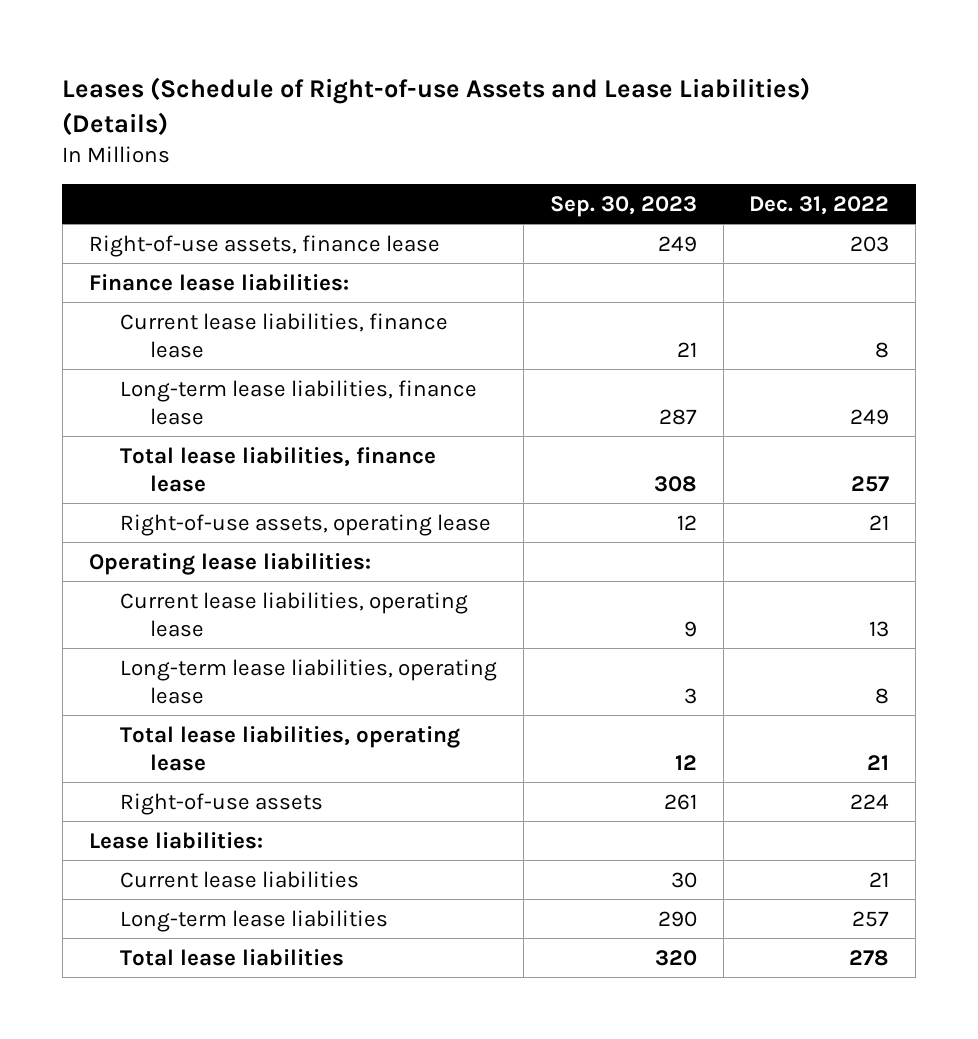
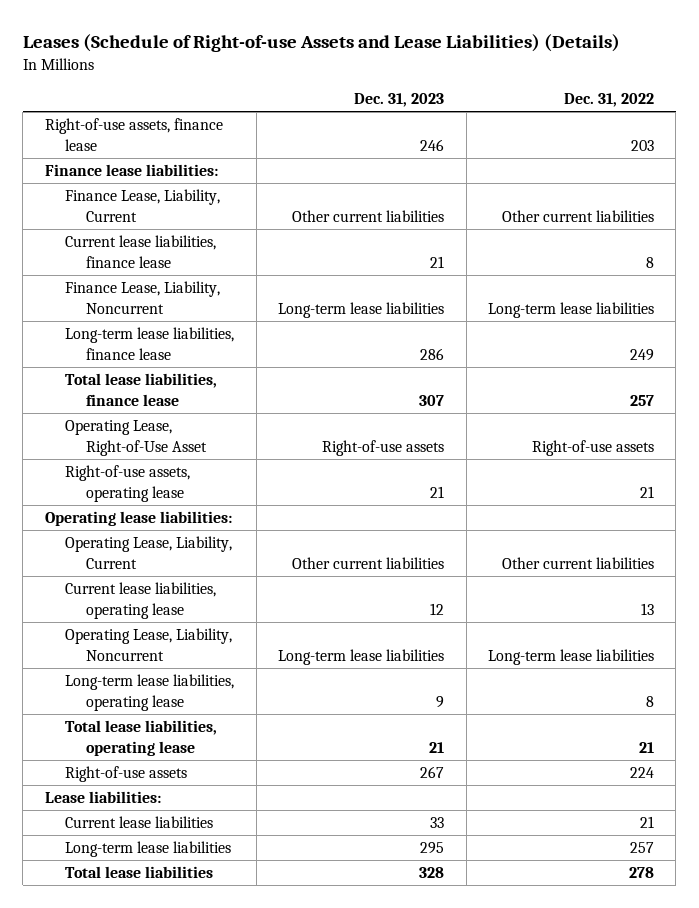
- | Sep. 30, 2023 | Dec. 31, 2022
+ | Dec. 31, 2023 | Dec. 31, 2022
+ Finance Lease, Liability, Current | Other current liabilities | Other current liabilities
+ Finance Lease, Liability, Noncurrent | Long-term lease liabilities | Long-term lease liabilities
+ Operating Lease, Right-of-Use Asset | Right-of-use assets | Right-of-use assets
+ Operating Lease, Liability, Current | Other current liabilities | Other current liabilities
+ Operating Lease, Liability, Noncurrent | Long-term lease liabilities | Long-term lease liabilities

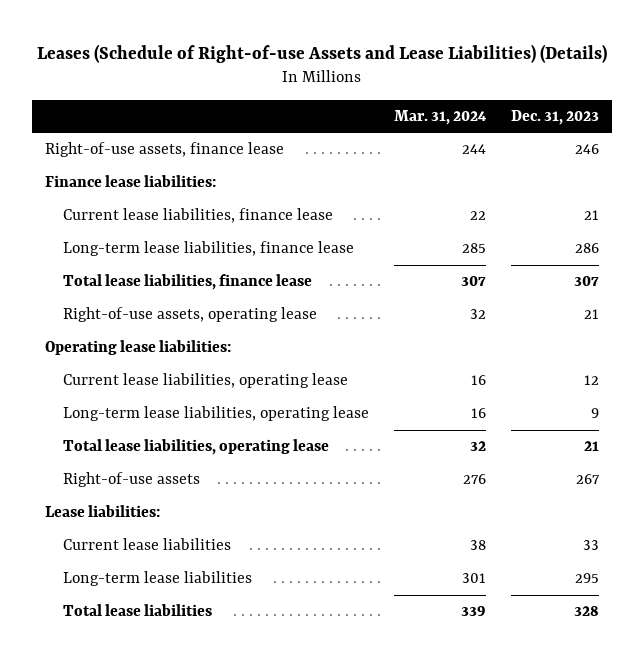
- | Dec. 31, 2023 | Dec. 31, 2022
+ | Mar. 31, 2024 | Dec. 31, 2023
- Finance Lease, Liability, Current | Other current liabilities | Other current liabilities
- Finance Lease, Liability, Noncurrent | Long-term lease liabilities | Long-term lease liabilities
- Operating Lease, Right-of-Use Asset | Right-of-use assets | Right-of-use assets
- Operating Lease, Liability, Current | Other current liabilities | Other current liabilities
- Operating Lease, Liability, Noncurrent | Long-term lease liabilities | Long-term lease liabilities

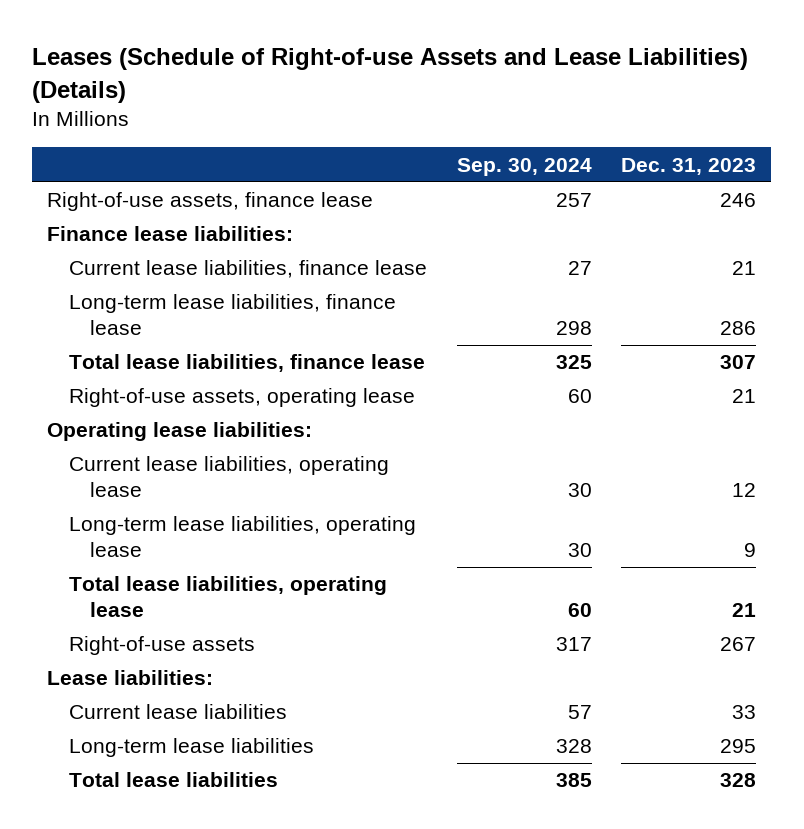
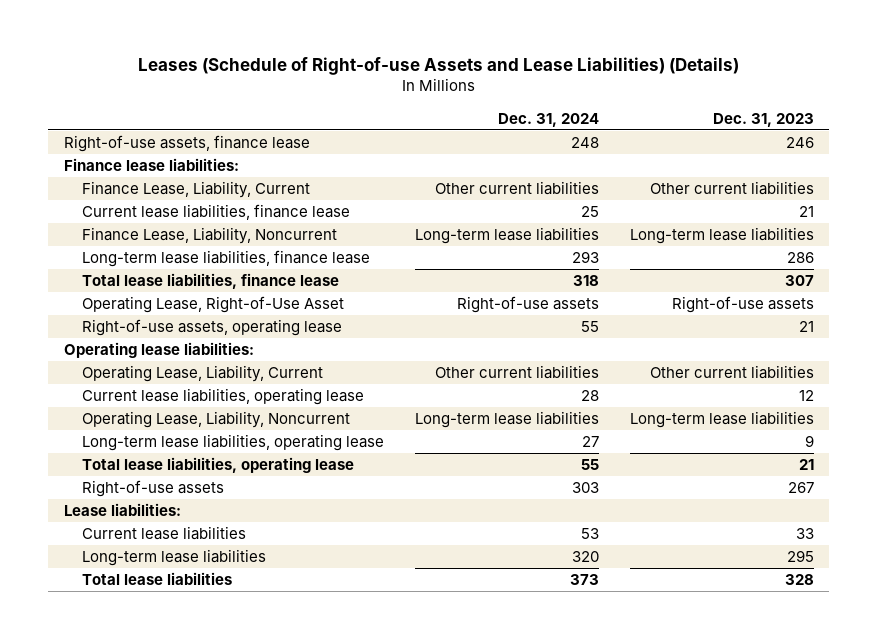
- | Sep. 30, 2024 | Dec. 31, 2023
+ | Dec. 31, 2024 | Dec. 31, 2023
+ Finance Lease, Liability, Current | Other current liabilities | Other current liabilities
+ Finance Lease, Liability, Noncurrent | Long-term lease liabilities | Long-term lease liabilities
+ Operating Lease, Right-of-Use Asset | Right-of-use assets | Right-of-use assets
+ Operating Lease, Liability, Current | Other current liabilities | Other current liabilities
+ Operating Lease, Liability, Noncurrent | Long-term lease liabilities | Long-term lease liabilities

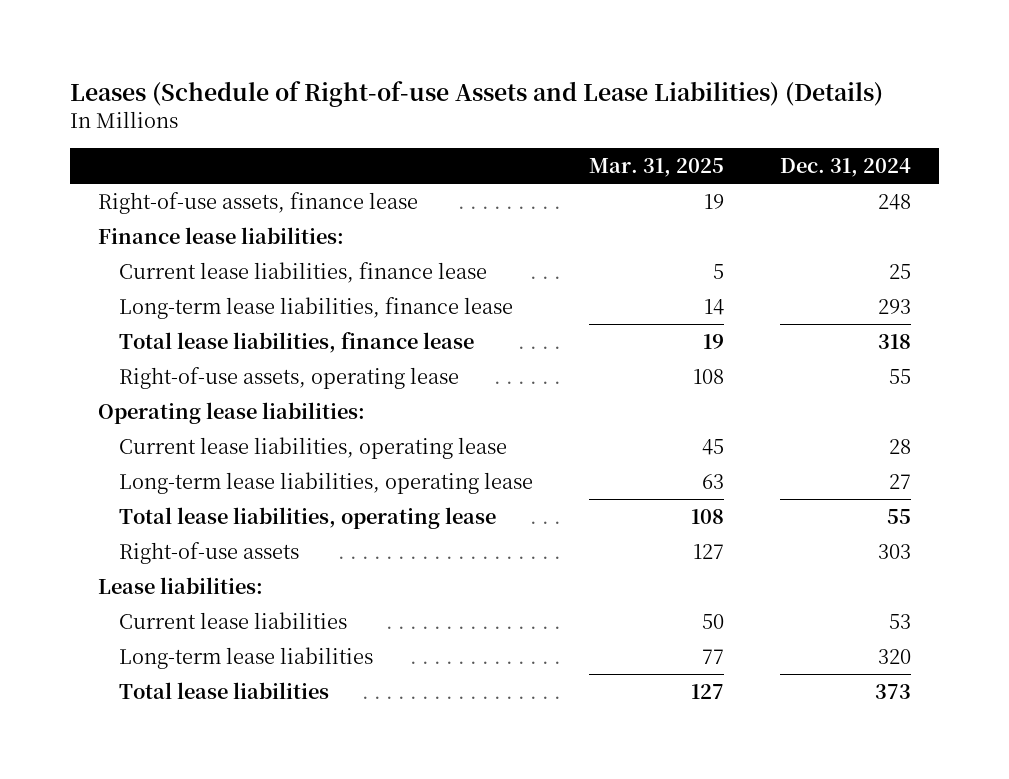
- | Dec. 31, 2024 | Dec. 31, 2023
+ | Mar. 31, 2025 | Dec. 31, 2024
- Finance Lease, Liability, Current | Other current liabilities | Other current liabilities
- Finance Lease, Liability, Noncurrent | Long-term lease liabilities | Long-term lease liabilities
- Operating Lease, Right-of-Use Asset | Right-of-use assets | Right-of-use assets
- Operating Lease, Liability, Current | Other current liabilities | Other current liabilities
- Operating Lease, Liability, Noncurrent | Long-term lease liabilities | Long-term lease liabilities

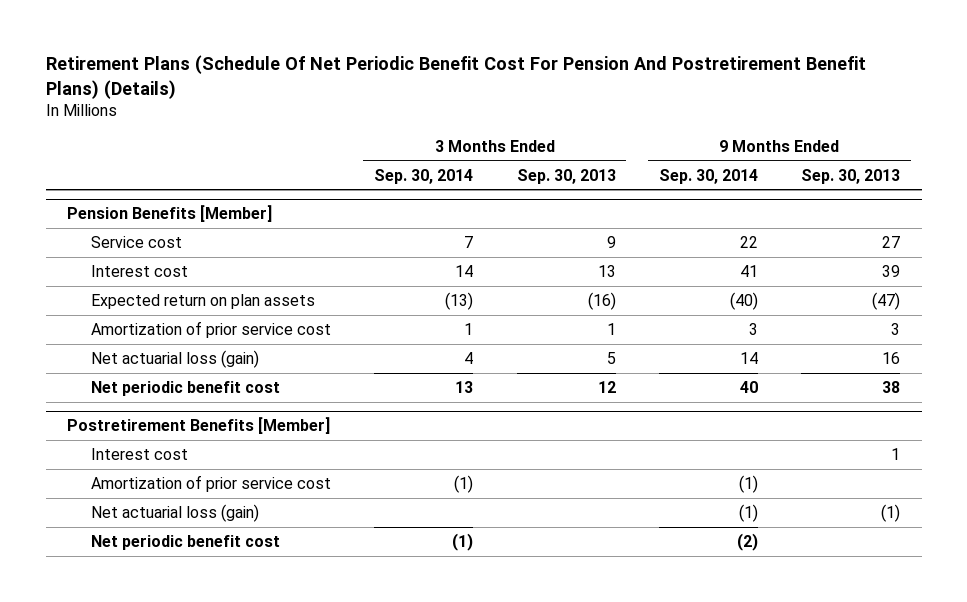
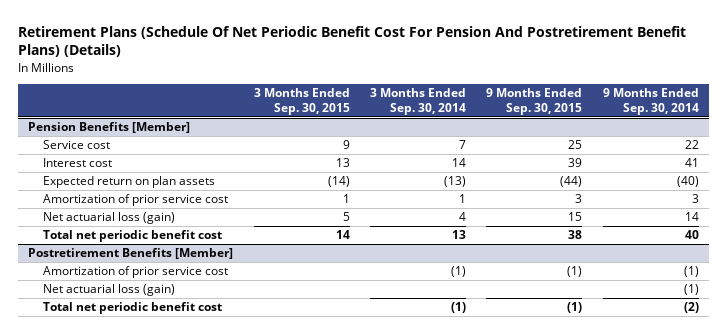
- | 3 Months Ended Sep. 30, 2014 | 3 Months Ended Sep. 30, 2013 | 9 Months Ended Sep. 30, 2014 | 9 Months Ended Sep. 30, 2013
+ | 3 Months Ended Sep. 30, 2015 | 3 Months Ended Sep. 30, 2014 | 9 Months Ended Sep. 30, 2015 | 9 Months Ended Sep. 30, 2014
@ Pension Benefits [Member]
- Net periodic benefit cost | 13 | 12 | 40 | 38
+ Total net periodic benefit cost | 14 | 13 | 38 | 40
@ Postretirement Benefits [Member]
- Interest cost | | | | 1
- Net periodic benefit cost | (1) | | (2) |
+ Total net periodic benefit cost | | (1) | (1) | (2)

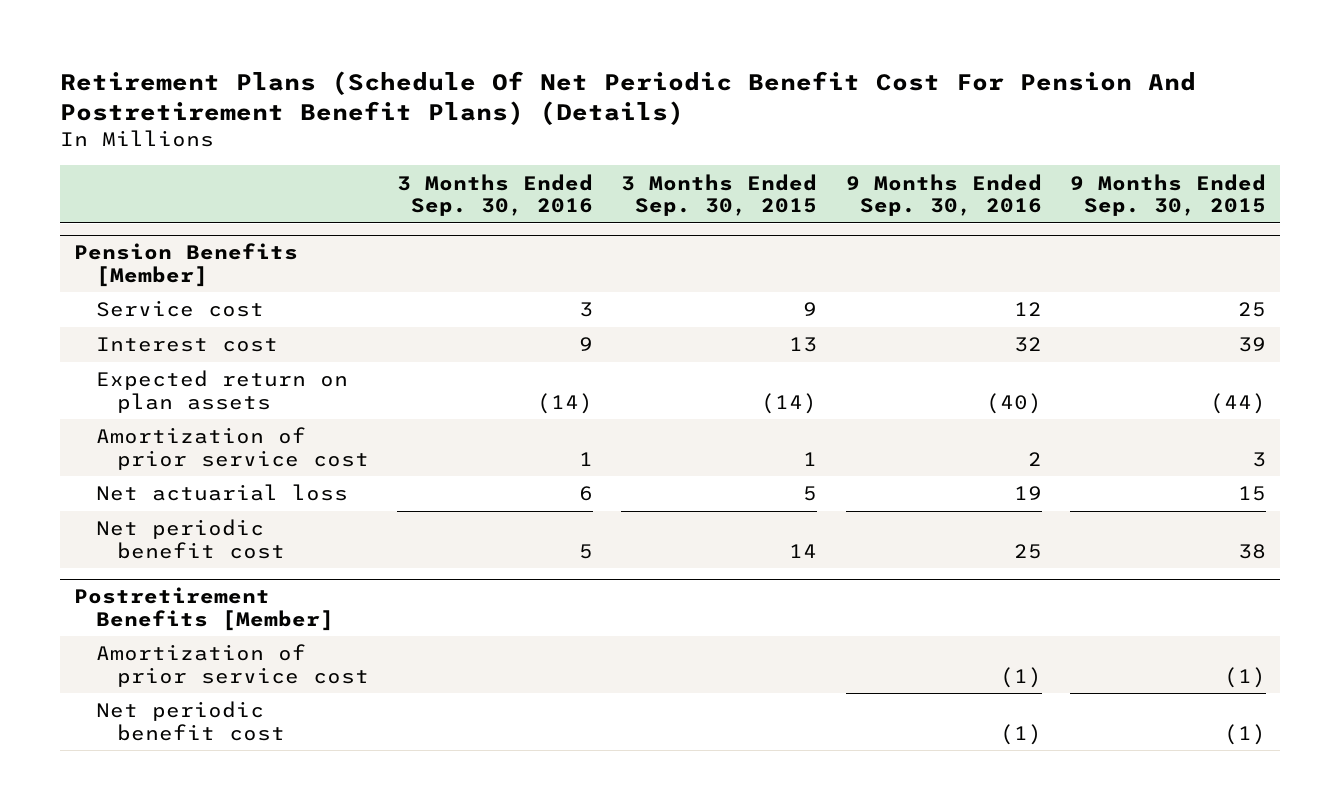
- | 3 Months Ended Sep. 30, 2015 | 3 Months Ended Sep. 30, 2014 | 9 Months Ended Sep. 30, 2015 | 9 Months Ended Sep. 30, 2014
+ | 3 Months Ended Sep. 30, 2016 | 3 Months Ended Sep. 30, 2015 | 9 Months Ended Sep. 30, 2016 | 9 Months Ended Sep. 30, 2015
@ Pension Benefits [Member]
- Net actuarial loss (gain) | 5 | 4 | 15 | 14
- Total net periodic benefit cost | 14 | 13 | 38 | 40
+ Net actuarial loss | 6 | 5 | 19 | 15
+ Net periodic benefit cost | 5 | 14 | 25 | 38
@ Postretirement Benefits [Member]
- Net actuarial loss (gain) | | | | (1)
- Total net periodic benefit cost | | (1) | (1) | (2)
+ Net periodic benefit cost | | | (1) | (1)

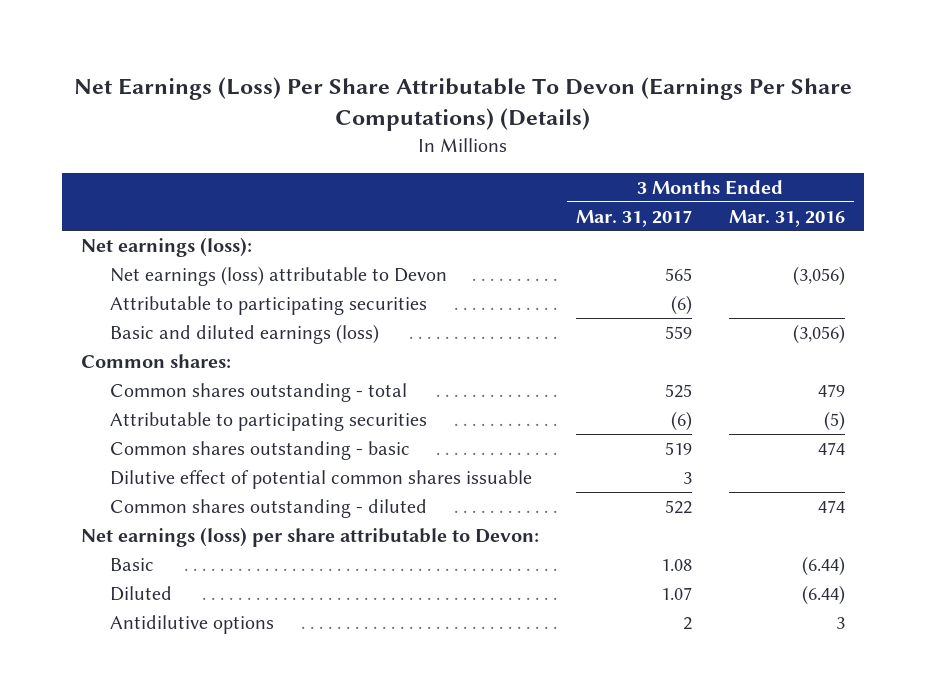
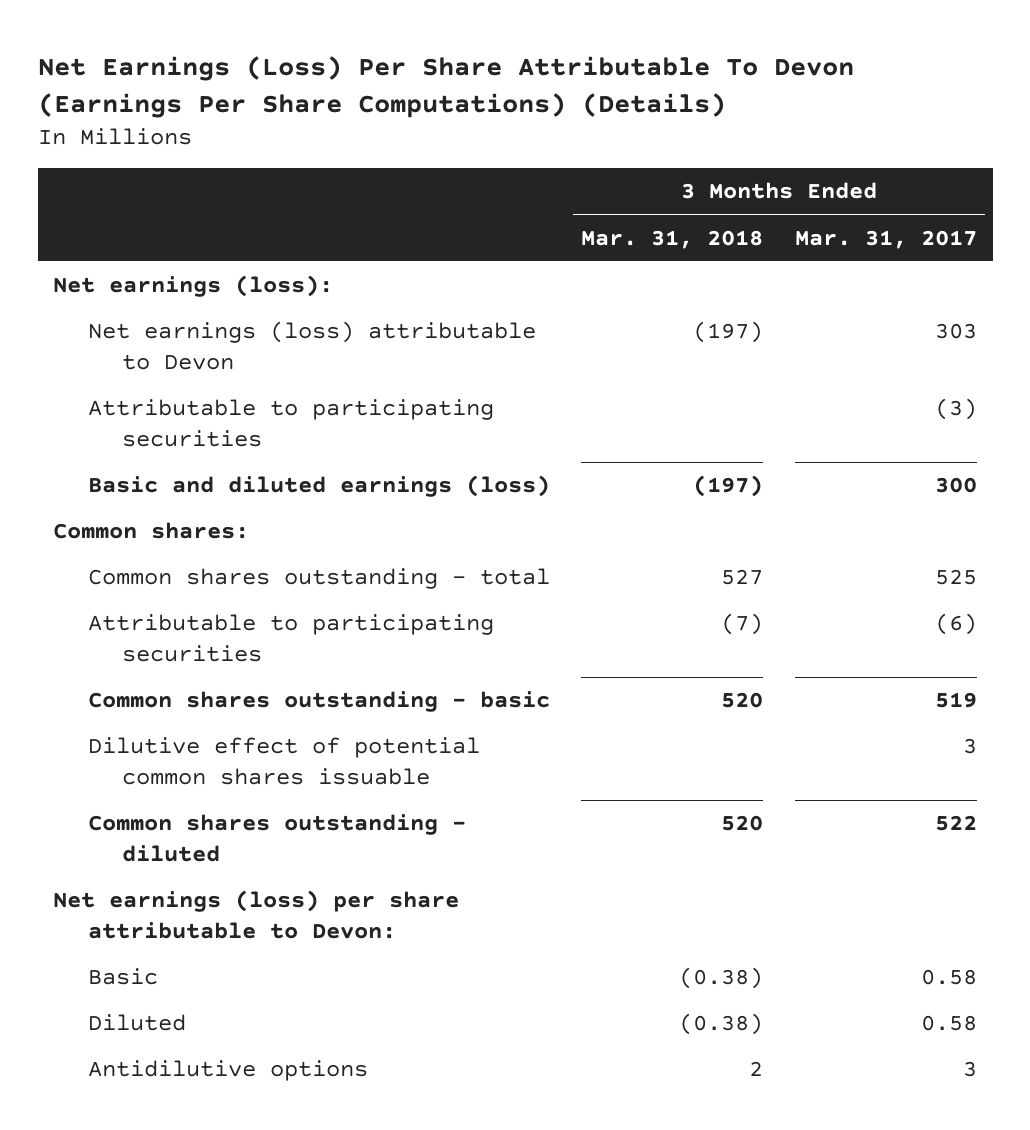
- | 3 Months Ended Mar. 31, 2017 | 3 Months Ended Mar. 31, 2016
+ | 3 Months Ended Mar. 31, 2018 | 3 Months Ended Mar. 31, 2017
- Net earnings (loss) attributable to Devon | 565 | (3,056)
- Attributable to participating securities | (6) |
- Basic and diluted earnings (loss) | 559 | (3,056)
+ Net earnings (loss) attributable to Devon | (197) | 303
+ Attributable to participating securities | | (3)
+ Basic and diluted earnings (loss) | (197) | 300
- Basic | 1.08 | (6.44)
- Diluted | 1.07 | (6.44)
- Antidilutive options | 2 | 3
+ Basic | (0.38) | 0.58
+ Diluted | (0.38) | 0.58
+ Antidilutive options | 2 | 3

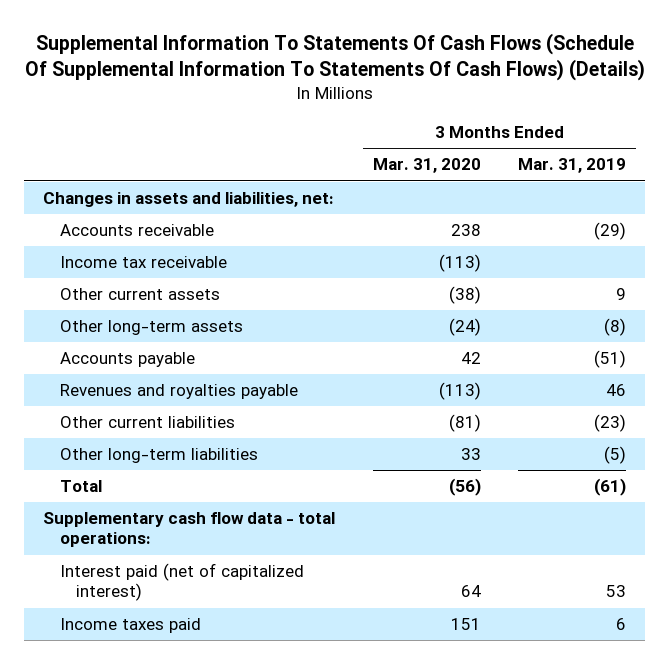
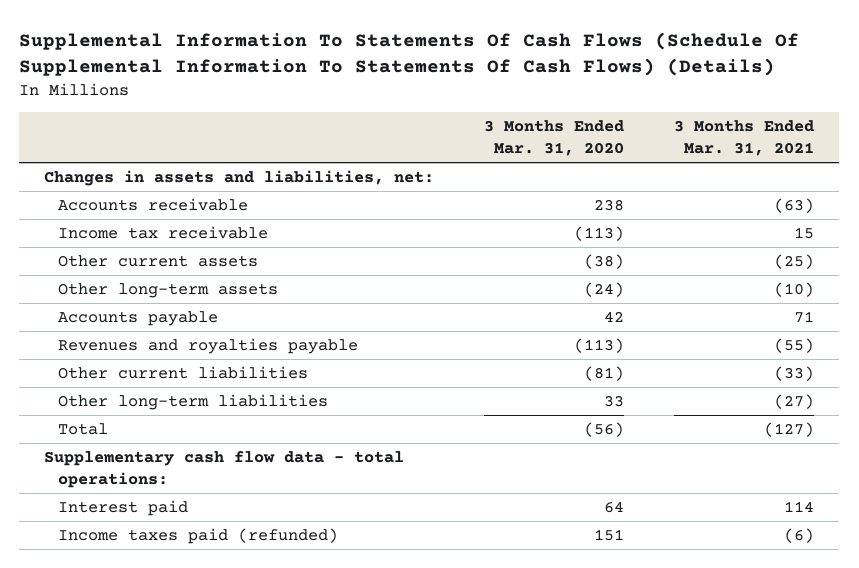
- | 3 Months Ended Mar. 31, 2020 | 3 Months Ended Mar. 31, 2019
+ | 3 Months Ended Mar. 31, 2020 | 3 Months Ended Mar. 31, 2021
- Interest paid (net of capitalized interest) | 64 | 53
- Income taxes paid | 151 | 6
+ Interest paid | 64 | 114
+ Income taxes paid (refunded) | 151 | (6)

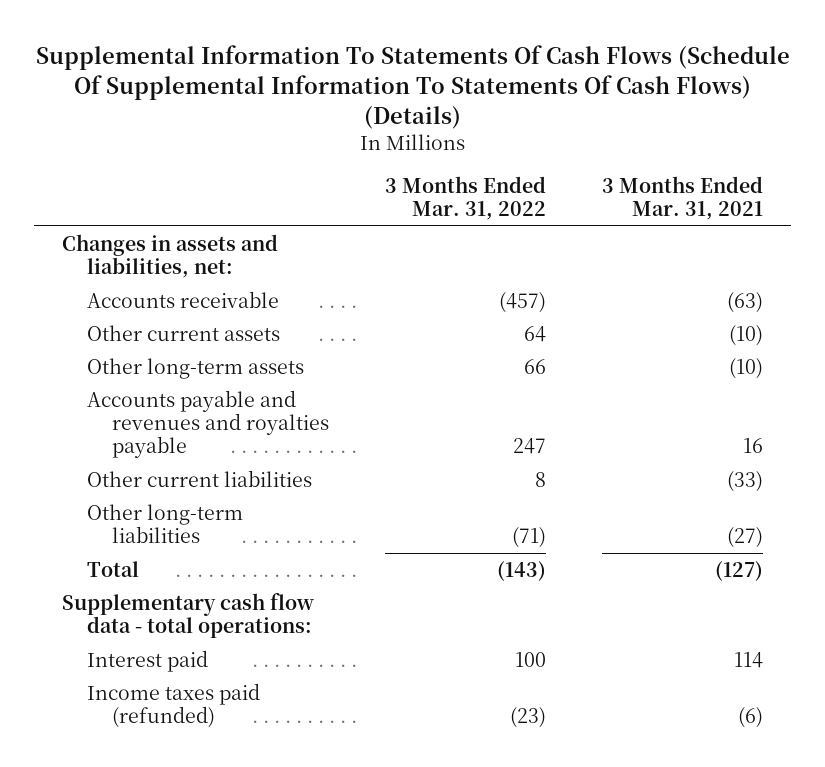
- | 3 Months Ended Mar. 31, 2020 | 3 Months Ended Mar. 31, 2021
+ | 3 Months Ended Mar. 31, 2022 | 3 Months Ended Mar. 31, 2021
- Income tax receivable | (113) | 15
- Other current assets | (38) | (25)
+ Other current assets | 64 | (10)
- Accounts payable | 42 | 71
- Revenues and royalties payable | (113) | (55)
+ Accounts payable and revenues and royalties payable | 247 | 16

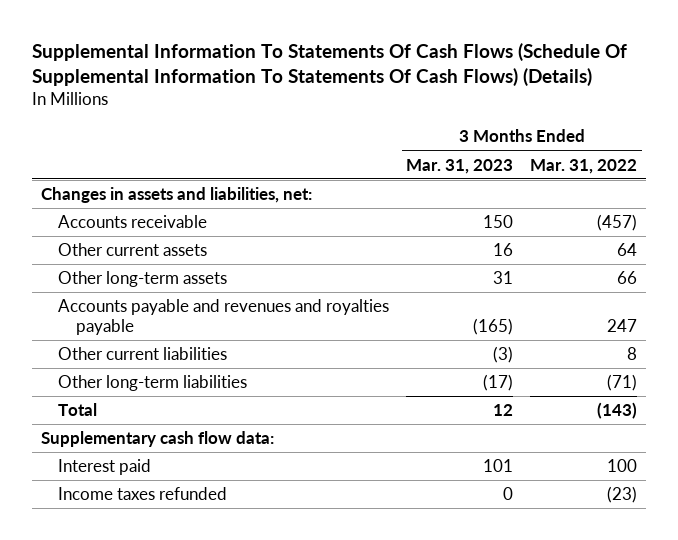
- | 3 Months Ended Mar. 31, 2022 | 3 Months Ended Mar. 31, 2021
+ | 3 Months Ended Mar. 31, 2023 | 3 Months Ended Mar. 31, 2022
- Supplementary cash flow data - total operations:
+ Supplementary cash flow data:
- Income taxes paid (refunded) | (23) | (6)
+ Income taxes refunded | 0 | (23)

